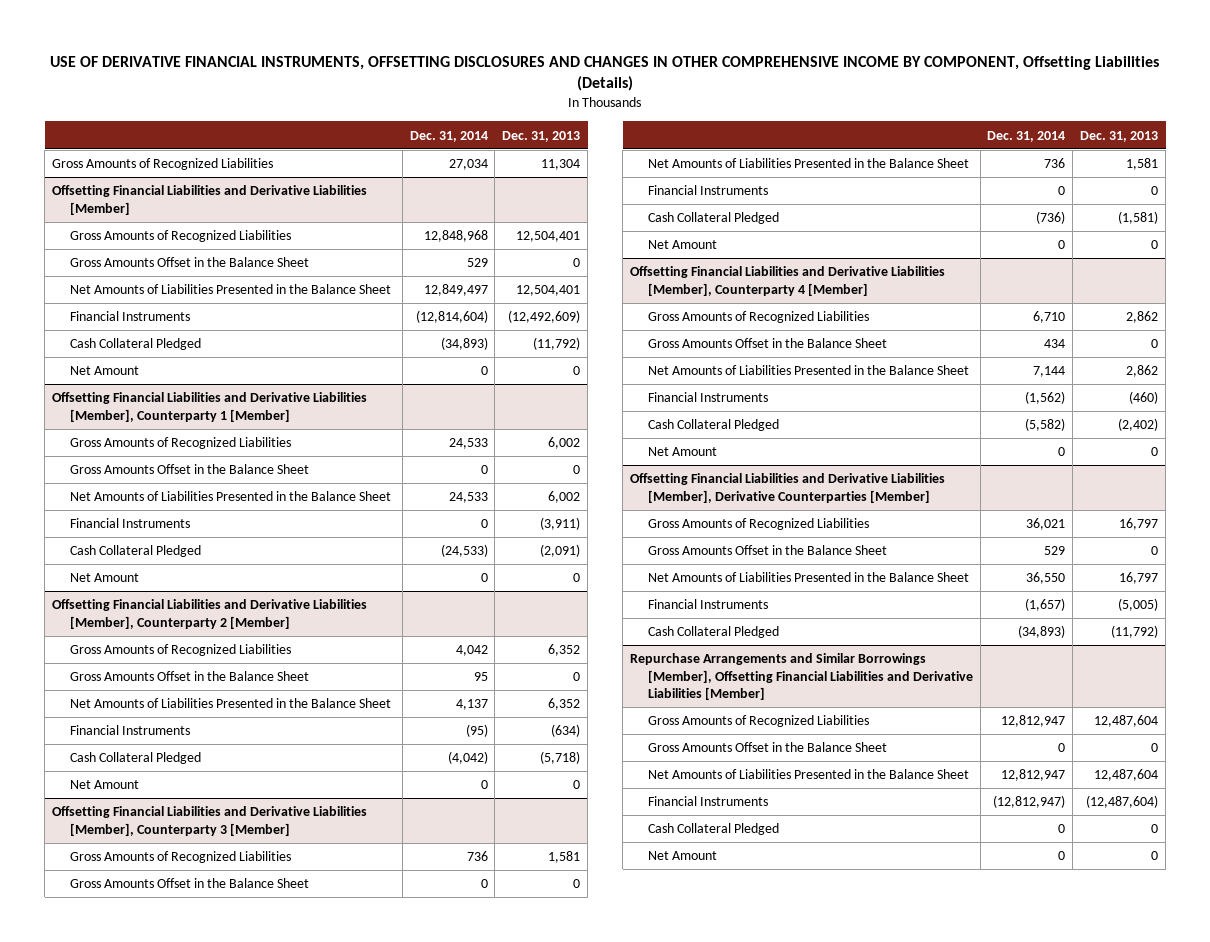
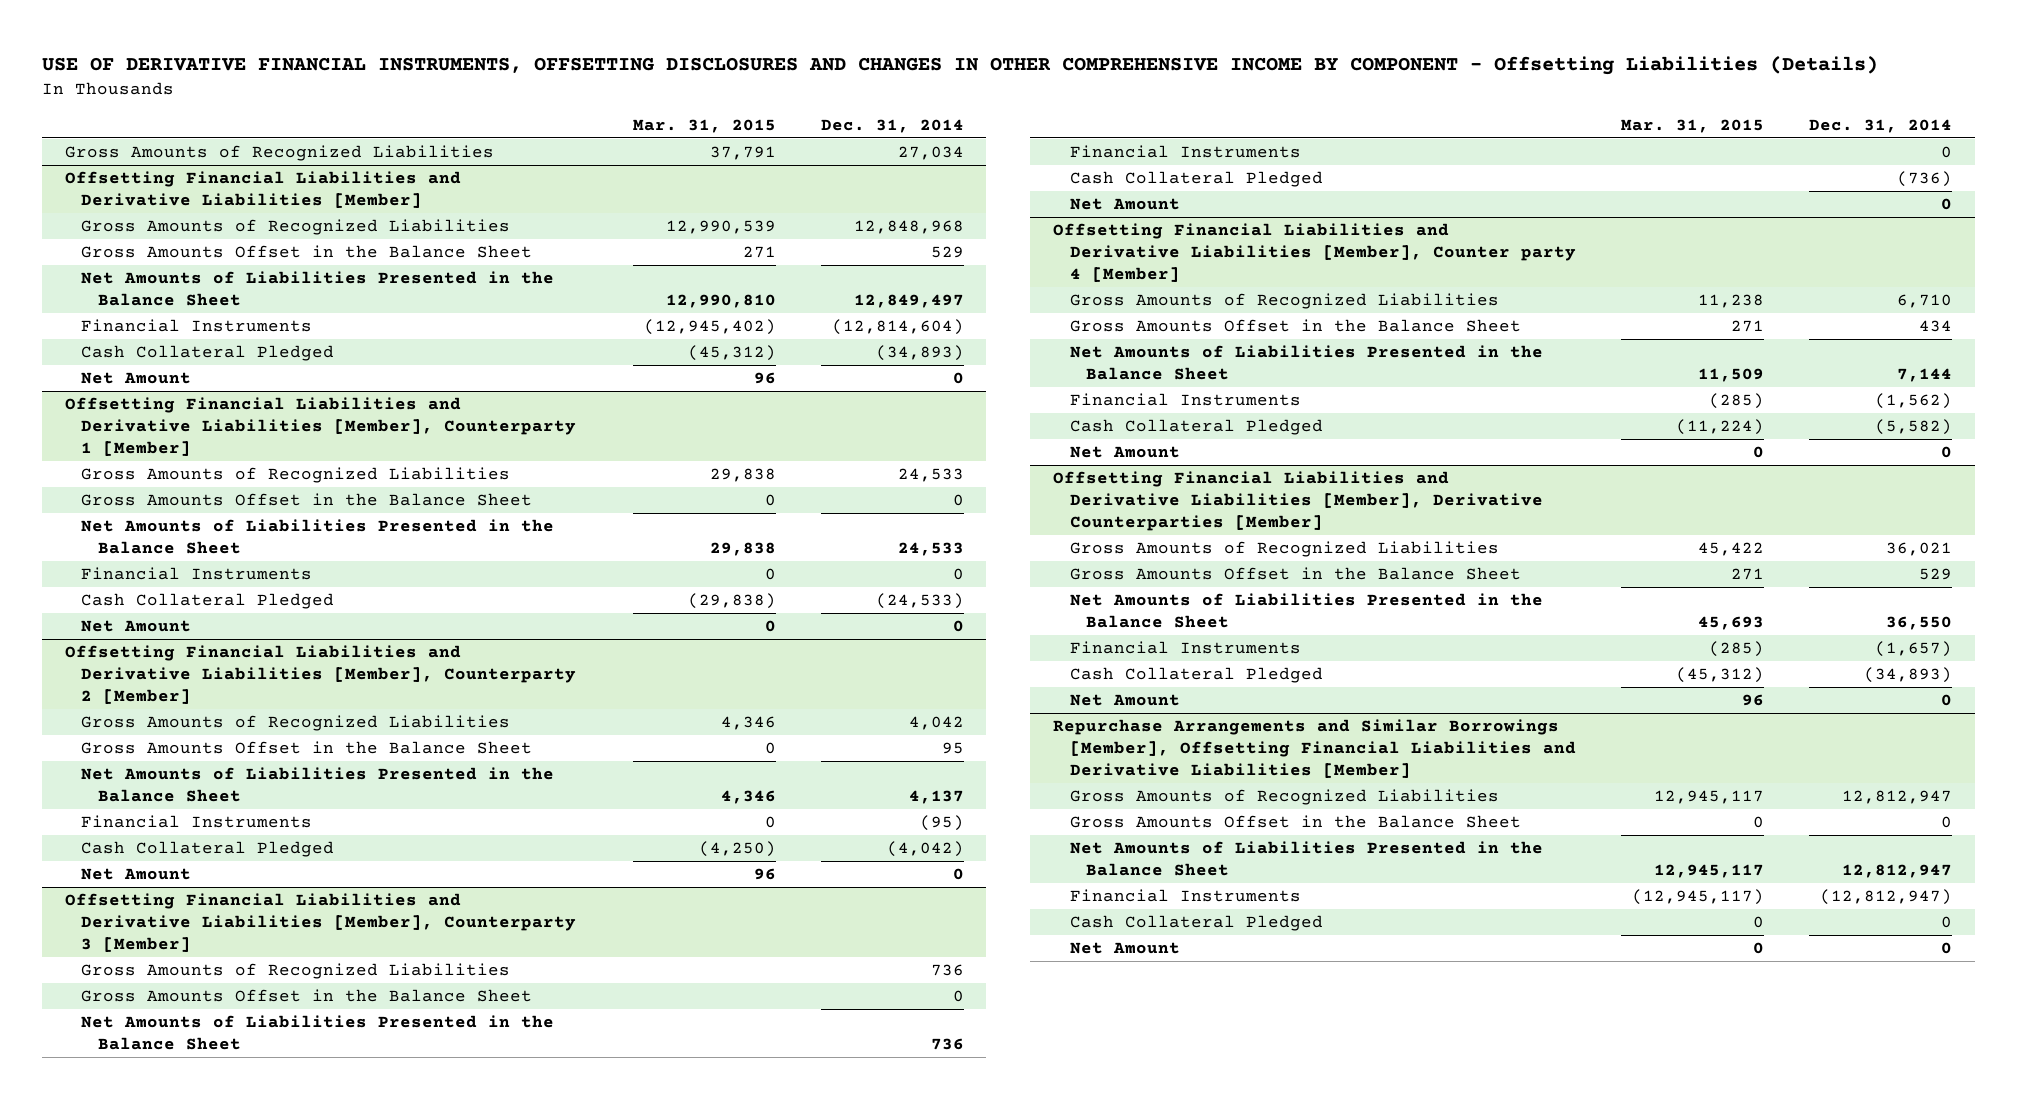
- USE OF DERIVATIVE FINANCIAL INSTRUMENTS, OFFSETTING DISCLOSURES AND CHANGES IN OTHER COMPREHENSIVE INCOME BY COMPONENT, Offsetting Liabilities (Details)
+ USE OF DERIVATIVE FINANCIAL INSTRUMENTS, OFFSETTING DISCLOSURES AND CHANGES IN OTHER COMPREHENSIVE INCOME BY COMPONENT - Offsetting Liabilities (Details)
- | Dec. 31, 2014 | Dec. 31, 2013
+ | Mar. 31, 2015 | Dec. 31, 2014
- Offsetting Financial Liabilities and Derivative Liabilities [Member], Counterparty 4 [Member]
+ Offsetting Financial Liabilities and Derivative Liabilities [Member], Counter party 4 [Member]
@ Offsetting Financial Liabilities and Derivative Liabilities [Member], Derivative Counterparties [Member]
+ Net Amount | 96 | 0

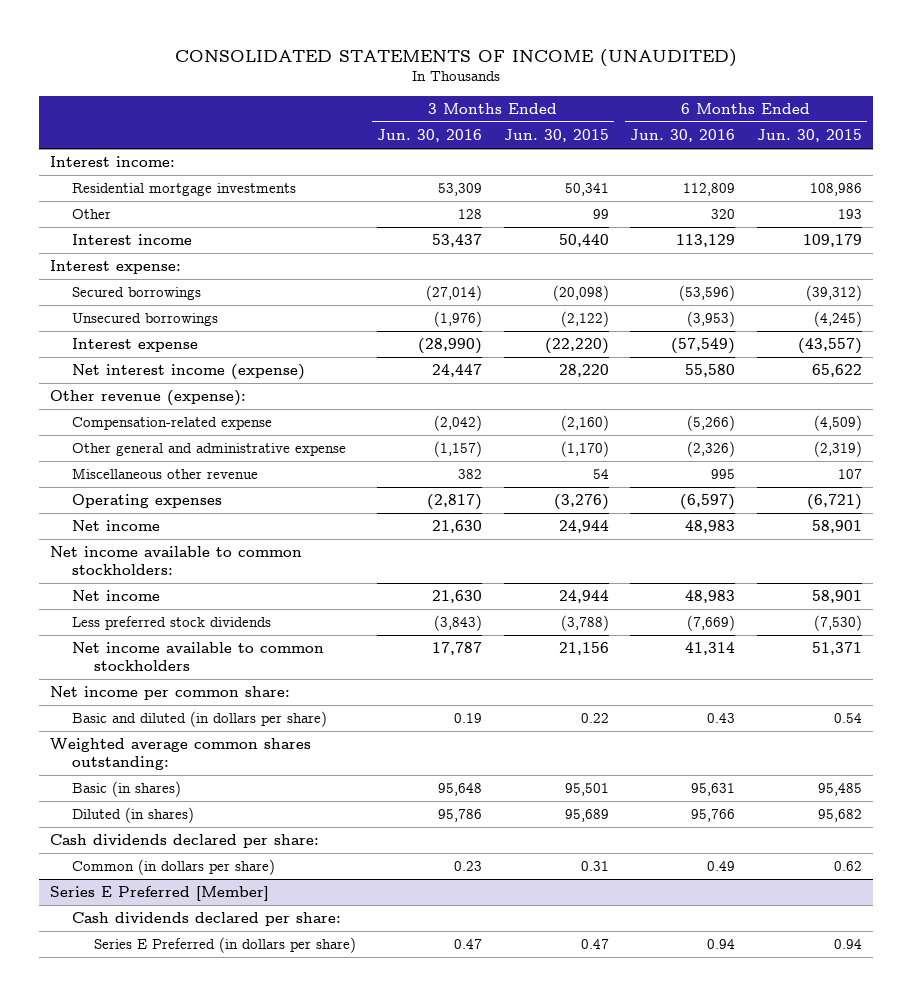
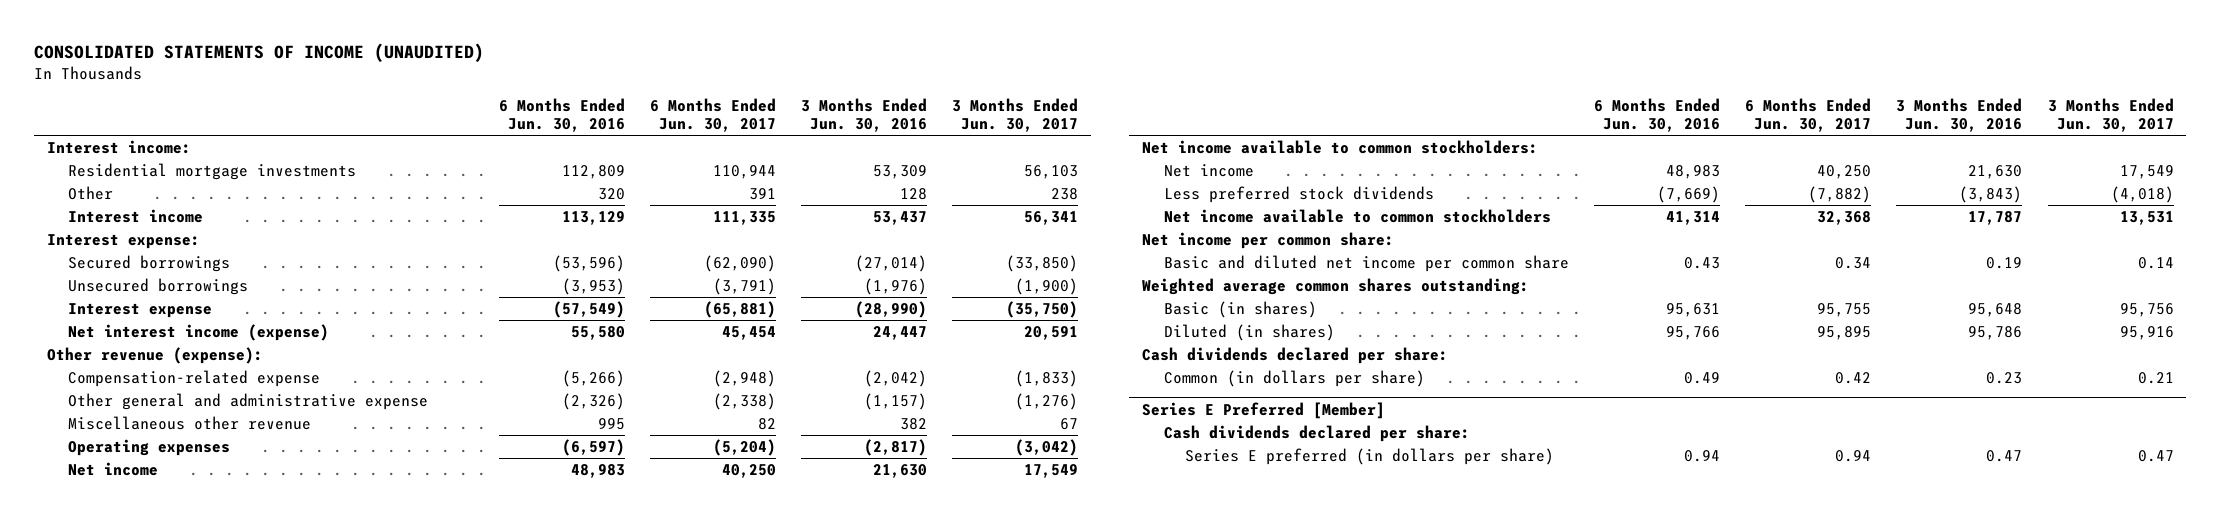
- | 3 Months Ended Jun. 30, 2016 | 3 Months Ended Jun. 30, 2015 | 6 Months Ended Jun. 30, 2016 | 6 Months Ended Jun. 30, 2015
+ | 6 Months Ended Jun. 30, 2016 | 6 Months Ended Jun. 30, 2017 | 3 Months Ended Jun. 30, 2016 | 3 Months Ended Jun. 30, 2017
- Basic and diluted (in dollars per share) | 0.19 | 0.22 | 0.43 | 0.54
+ Basic and diluted net income per common share | 0.43 | 0.34 | 0.19 | 0.14
@ Series E Preferred [Member]
- Series E Preferred (in dollars per share) | 0.47 | 0.47 | 0.94 | 0.94
+ Series E preferred (in dollars per share) | 0.94 | 0.94 | 0.47 | 0.47

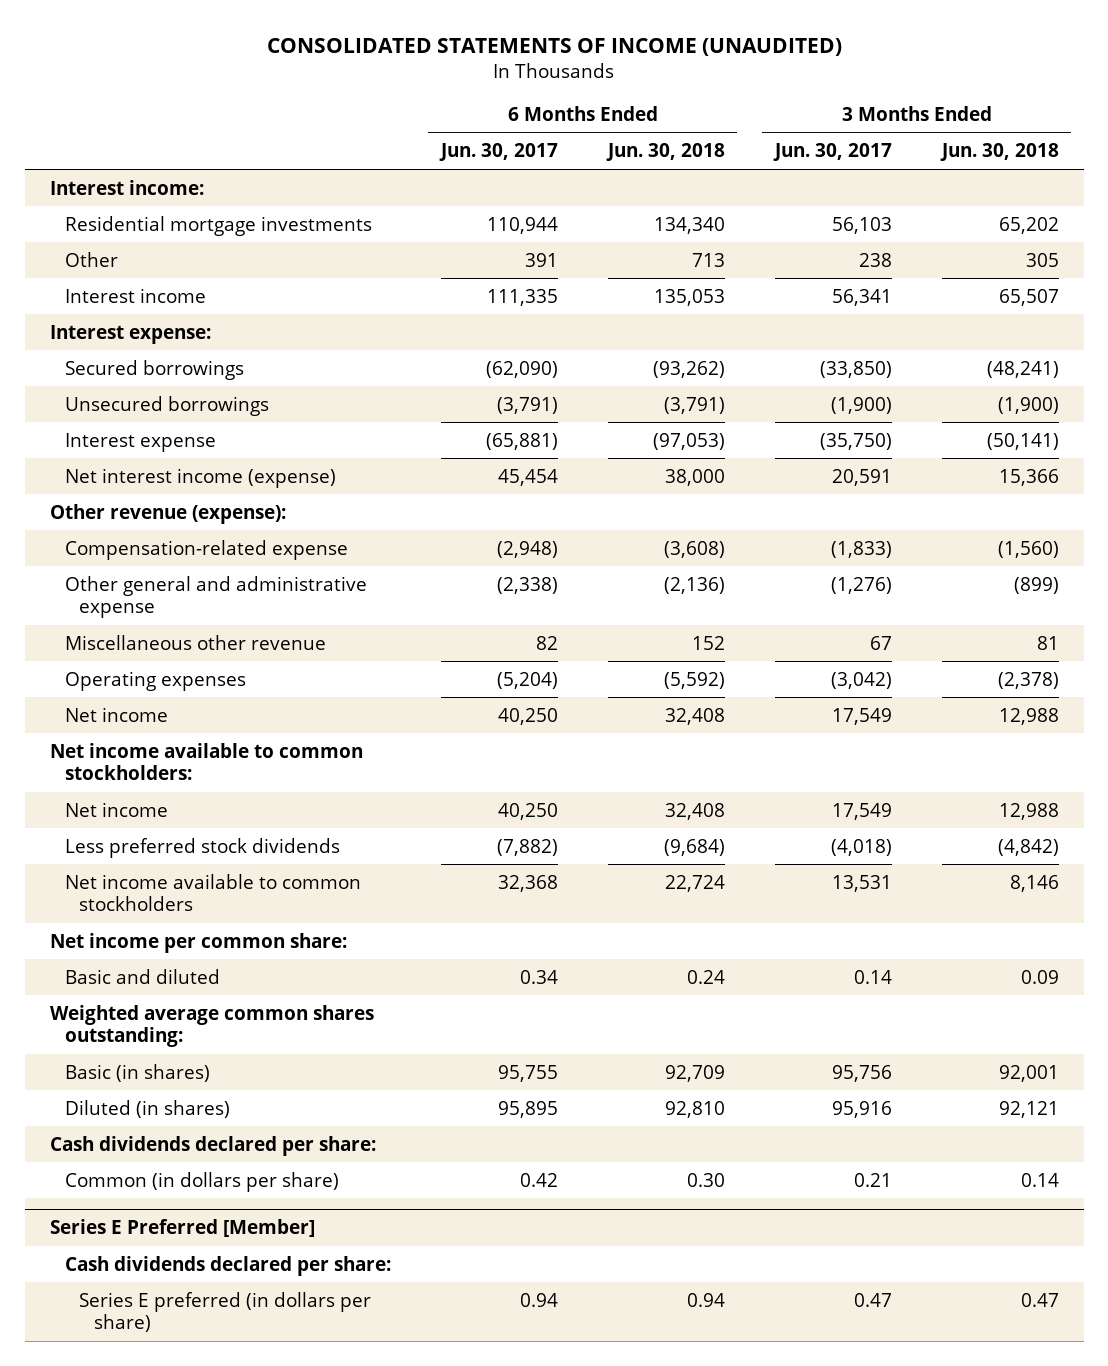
- | 6 Months Ended Jun. 30, 2016 | 6 Months Ended Jun. 30, 2017 | 3 Months Ended Jun. 30, 2016 | 3 Months Ended Jun. 30, 2017
+ | 6 Months Ended Jun. 30, 2017 | 6 Months Ended Jun. 30, 2018 | 3 Months Ended Jun. 30, 2017 | 3 Months Ended Jun. 30, 2018
- Basic and diluted net income per common share | 0.43 | 0.34 | 0.19 | 0.14
+ Basic and diluted | 0.34 | 0.24 | 0.14 | 0.09

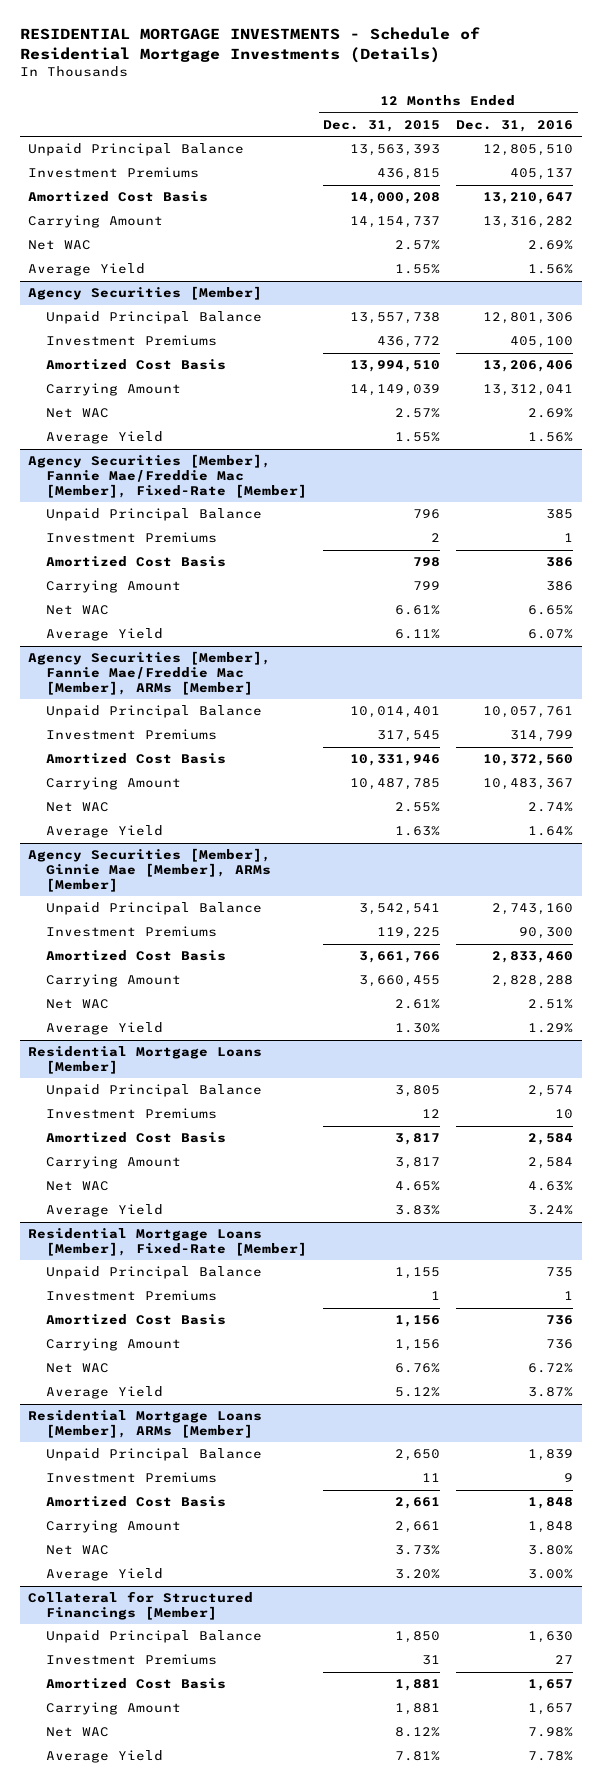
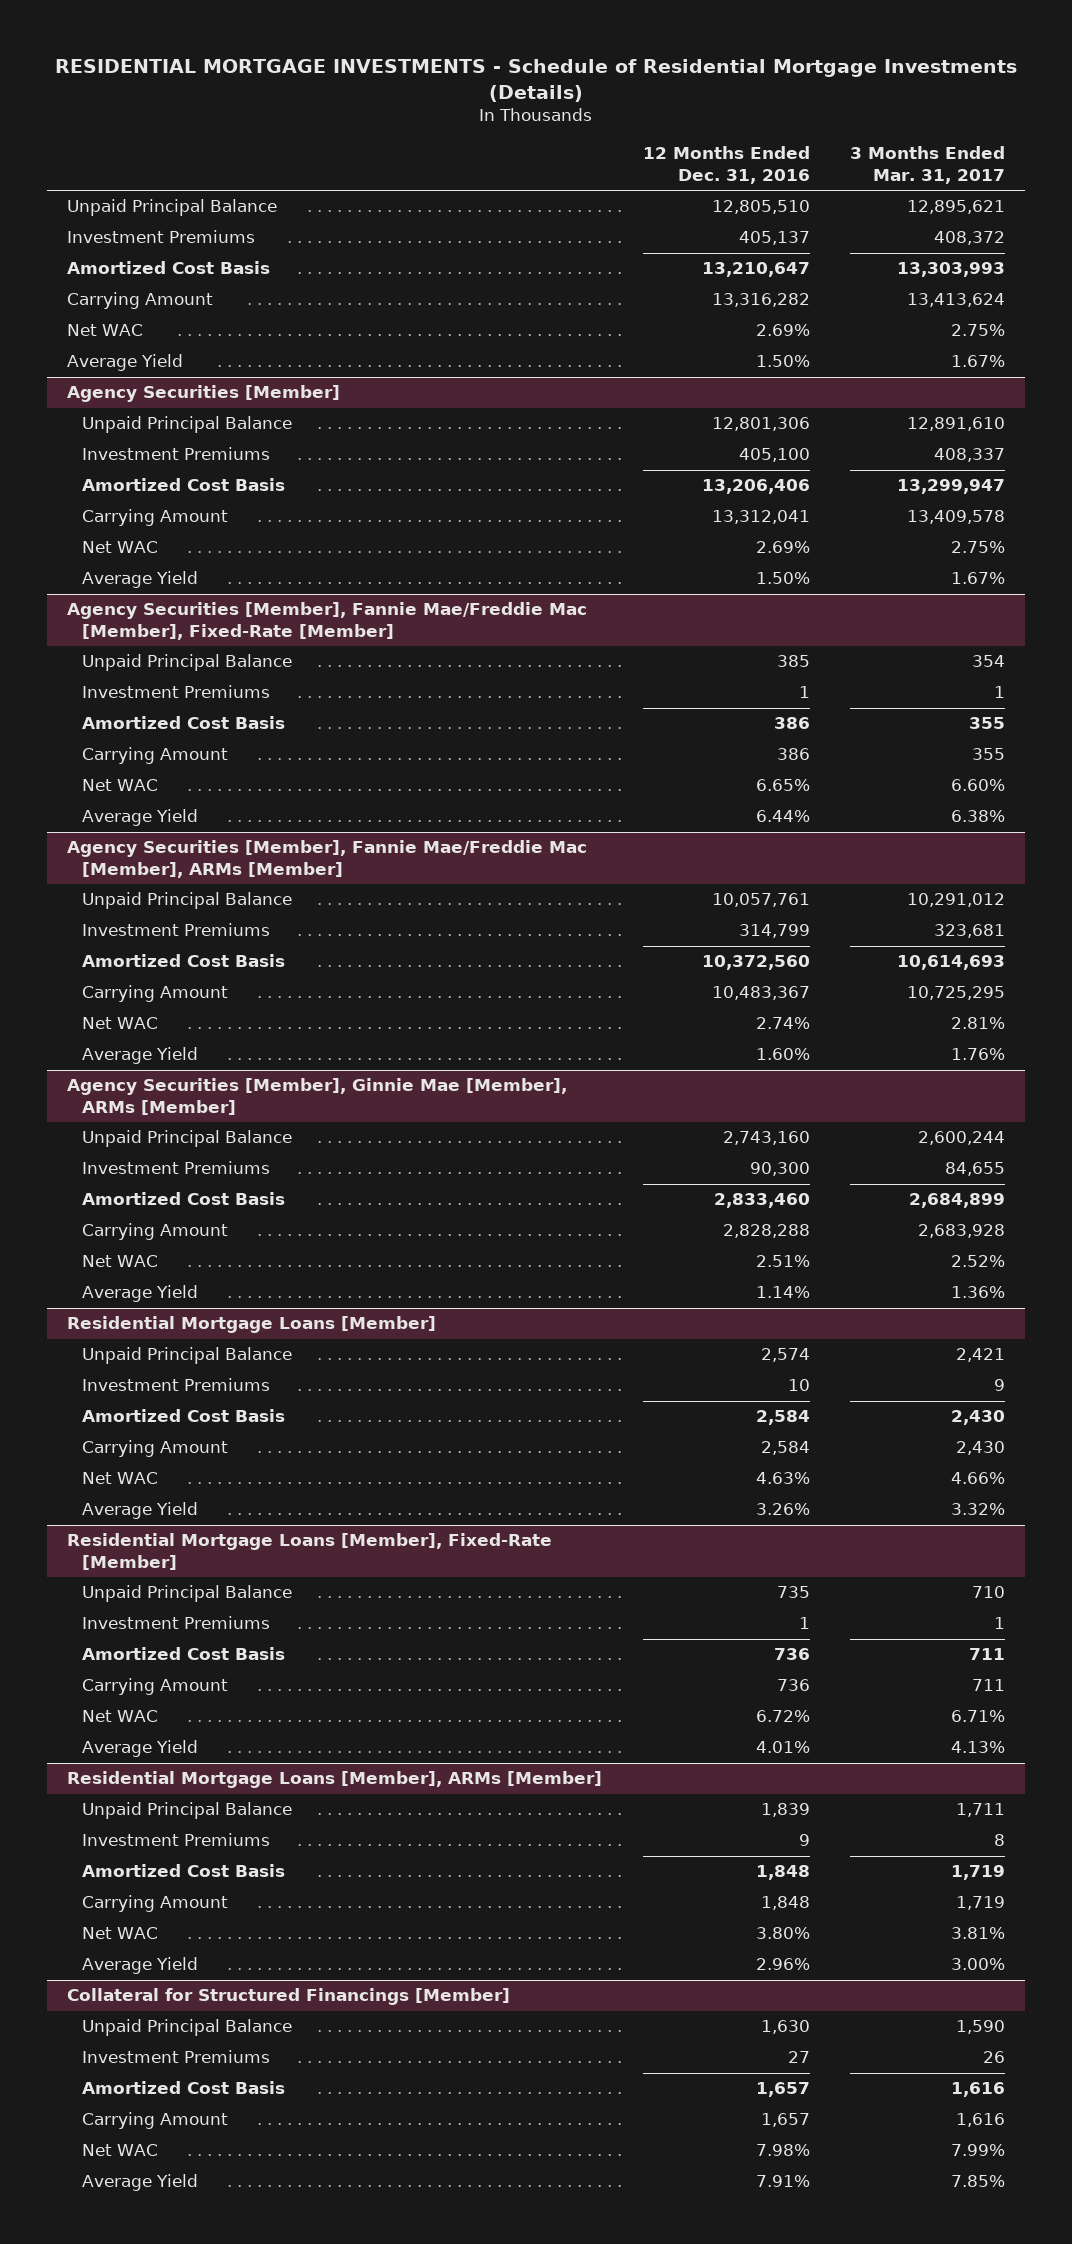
- | 12 Months Ended Dec. 31, 2015 | 12 Months Ended Dec. 31, 2016
+ | 12 Months Ended Dec. 31, 2016 | 3 Months Ended Mar. 31, 2017
- Average Yield | 1.55% | 1.56%
+ Average Yield | 1.50% | 1.67%
@ Agency Securities [Member]
- Average Yield | 1.55% | 1.56%
+ Average Yield | 1.50% | 1.67%
@ Agency Securities [Member], Fannie Mae/Freddie Mac [Member], Fixed-Rate [Member]
- Average Yield | 6.11% | 6.07%
+ Average Yield | 6.44% | 6.38%
@ Agency Securities [Member], Fannie Mae/Freddie Mac [Member], ARMs [Member]
- Average Yield | 1.63% | 1.64%
+ Average Yield | 1.60% | 1.76%
@ Agency Securities [Member], Ginnie Mae [Member], ARMs [Member]
- Average Yield | 1.30% | 1.29%
+ Average Yield | 1.14% | 1.36%
@ Residential Mortgage Loans [Member]
- Average Yield | 3.83% | 3.24%
+ Average Yield | 3.26% | 3.32%
@ Residential Mortgage Loans [Member], Fixed-Rate [Member]
- Average Yield | 5.12% | 3.87%
+ Average Yield | 4.01% | 4.13%
@ Residential Mortgage Loans [Member], ARMs [Member]
- Average Yield | 3.20% | 3.00%
+ Average Yield | 2.96% | 3.00%
@ Collateral for Structured Financings [Member]
- Average Yield | 7.81% | 7.78%
+ Average Yield | 7.91% | 7.85%

